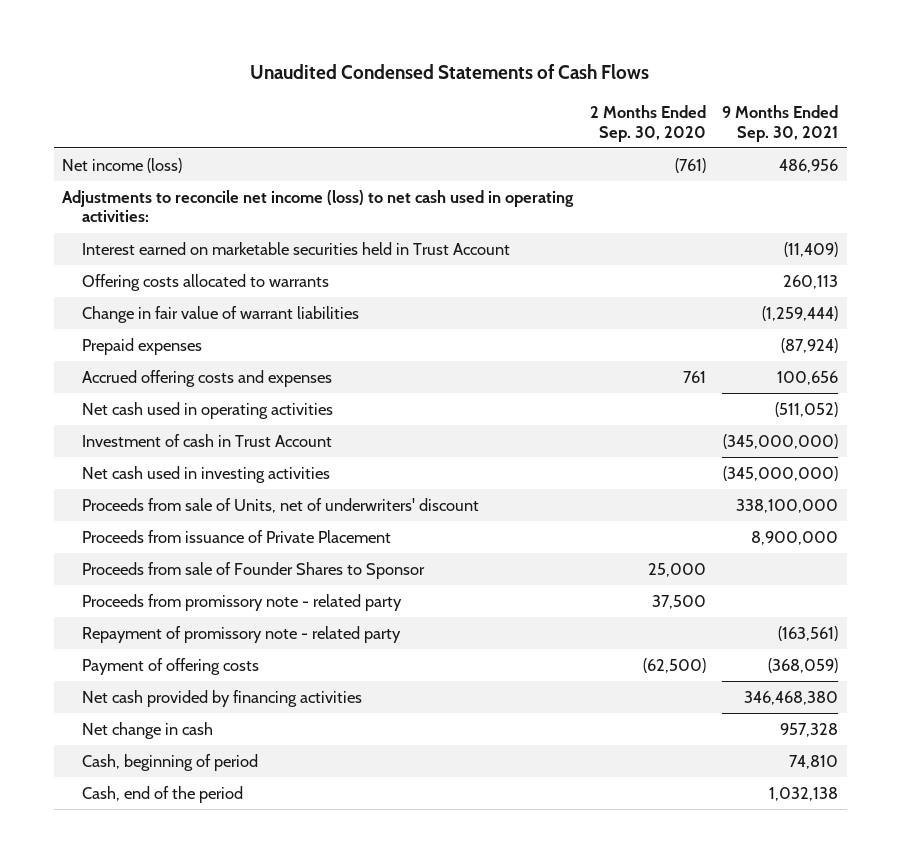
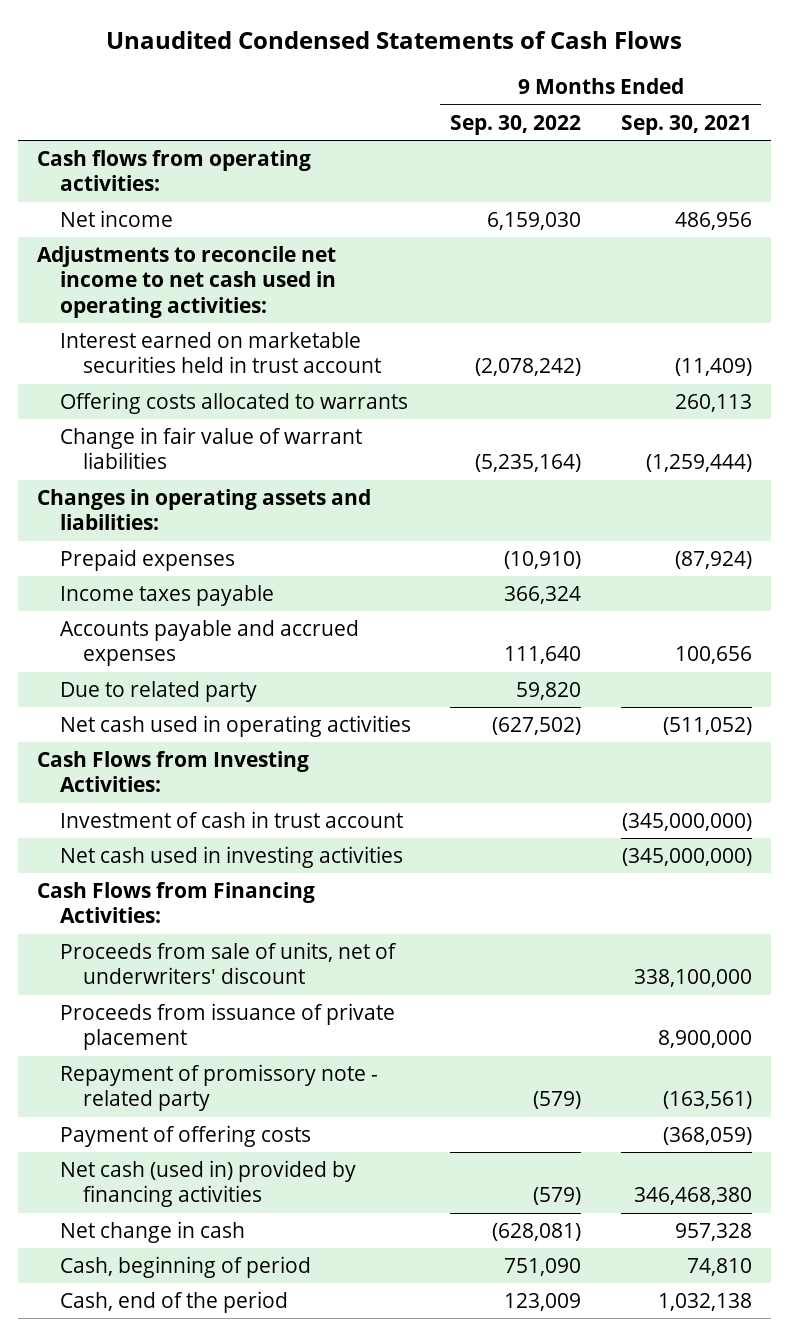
- | 2 Months Ended Sep. 30, 2020 | 9 Months Ended Sep. 30, 2021
+ | 9 Months Ended Sep. 30, 2022 | 9 Months Ended Sep. 30, 2021
- Net income (loss) | (761) | 486,956
- Adjustments to reconcile net income (loss) to net cash used in operating activities:
- Interest earned on marketable securities held in Trust Account | | (11,409)
+ Cash flows from operating activities:
+ Net income | 6,159,030 | 486,956
+ Adjustments to reconcile net income to net cash used in operating activities:
+ Interest earned on marketable securities held in trust account | (2,078,242) | (11,409)
+ Changes in operating assets and liabilities:
- Accrued offering costs and expenses | 761 | 100,656
+ Income taxes payable | 366,324 |
+ Accounts payable and accrued expenses | 111,640 | 100,656
+ Due to related party | 59,820 |
- Investment of cash in Trust Account | | (345,000,000)
+ Cash Flows from Investing Activities:
+ Investment of cash in trust account | | (345,000,000)
- Proceeds from sale of Units, net of underwriters' discount | | 338,100,000
- Proceeds from issuance of Private Placement | | 8,900,000
- Proceeds from sale of Founder Shares to Sponsor | 25,000 |
- Proceeds from promissory note - related party | 37,500 |
+ Cash Flows from Financing Activities:
+ Proceeds from sale of units, net of underwriters' discount | | 338,100,000
+ Proceeds from issuance of private placement | | 8,900,000
- Net cash provided by financing activities | | 346,468,380
+ Net cash (used in) provided by financing activities | (579) | 346,468,380

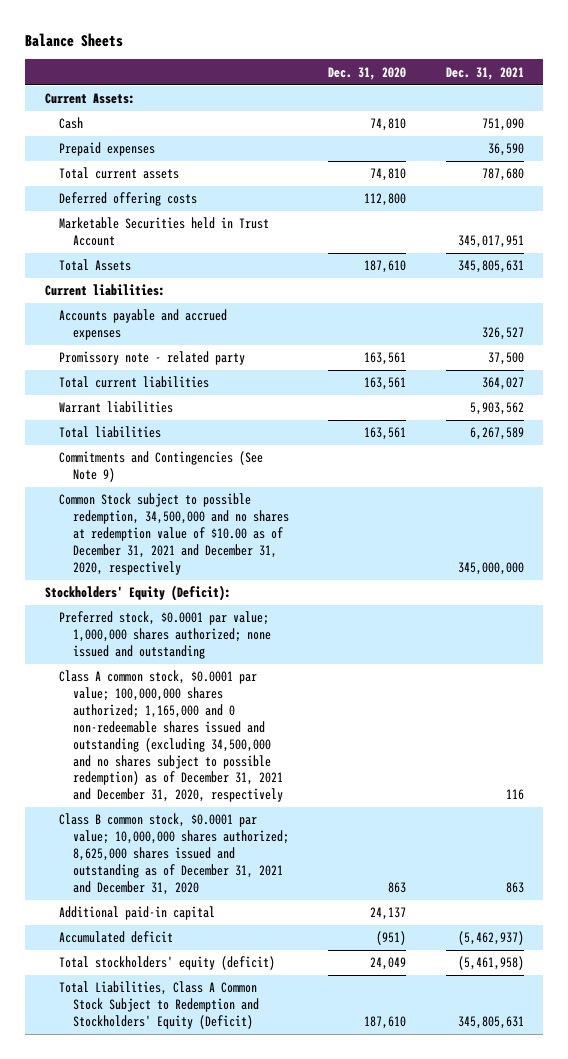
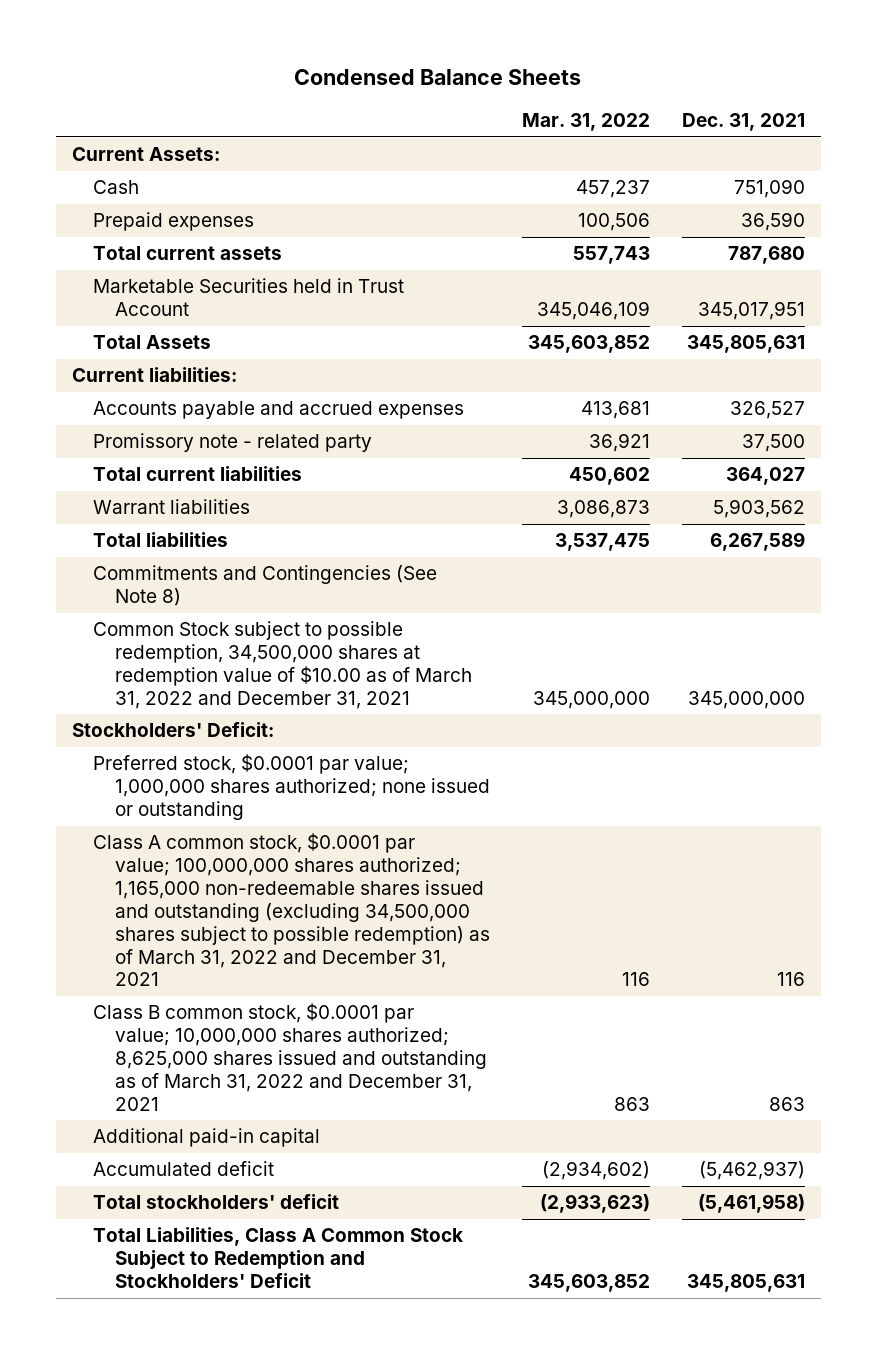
- Balance Sheets
+ Condensed Balance Sheets
- | Dec. 31, 2020 | Dec. 31, 2021
+ | Mar. 31, 2022 | Dec. 31, 2021
- Deferred offering costs | 112,800 |
- Commitments and Contingencies (See Note 9)
- Common Stock subject to possible redemption, 34,500,000 and no shares at redemption value of $10.00 as of December 31, 2021 and December 31, 2020, respectively | | 345,000,000
- Stockholders' Equity (Deficit):
- Preferred stock, $0.0001 par value; 1,000,000 shares authorized; none issued and outstanding
- Class A common stock, $0.0001 par value; 100,000,000 shares authorized; 1,165,000 and 0 non-redeemable shares issued and outstanding (excluding 34,500,000 and no shares subject to possible redemption) as of December 31, 2021 and December 31, 2020, respectively | | 116
- Class B common stock, $0.0001 par value; 10,000,000 shares authorized; 8,625,000 shares issued and outstanding as of December 31, 2021 and December 31, 2020 | 863 | 863
+ Commitments and Contingencies (See Note 8)
+ Common Stock subject to possible redemption, 34,500,000 shares at redemption value of $10.00 as of March 31, 2022 and December 31, 2021 | 345,000,000 | 345,000,000
+ Stockholders' Deficit:
+ Preferred stock, $0.0001 par value; 1,000,000 shares authorized; none issued or outstanding
+ Class A common stock, $0.0001 par value; 100,000,000 shares authorized; 1,165,000 non-redeemable shares issued and outstanding (excluding 34,500,000 shares subject to possible redemption) as of March 31, 2022 and December 31, 2021 | 116 | 116
+ Class B common stock, $0.0001 par value; 10,000,000 shares authorized; 8,625,000 shares issued and outstanding as of March 31, 2022 and December 31, 2021 | 863 | 863
- Total stockholders' equity (deficit) | 24,049 | (5,461,958)
- Total Liabilities, Class A Common Stock Subject to Redemption and Stockholders' Equity (Deficit) | 187,610 | 345,805,631
+ Total stockholders' deficit | (2,933,623) | (5,461,958)
+ Total Liabilities, Class A Common Stock Subject to Redemption and Stockholders' Deficit | 345,603,852 | 345,805,631

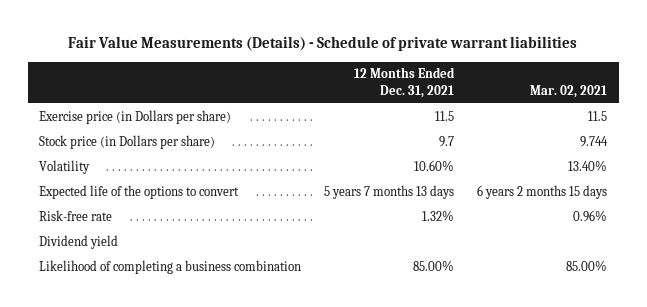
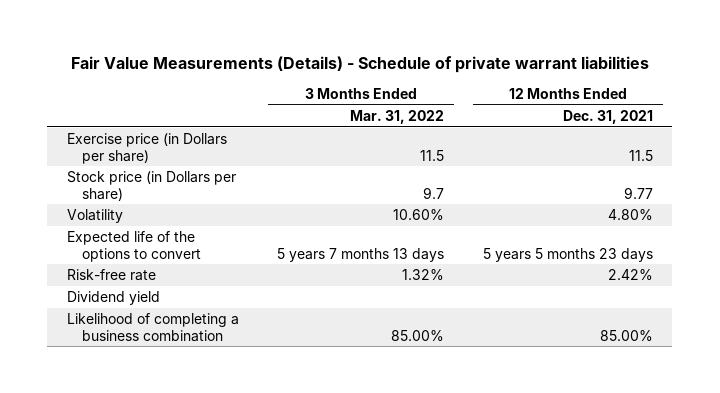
- | 12 Months Ended Dec. 31, 2021 | Mar. 02, 2021
+ | 3 Months Ended Mar. 31, 2022 | 12 Months Ended Dec. 31, 2021
- Stock price (in Dollars per share) | 9.7 | 9.744
- Volatility | 10.60% | 13.40%
- Expected life of the options to convert | 5 years 7 months 13 days | 6 years 2 months 15 days
- Risk-free rate | 1.32% | 0.96%
+ Stock price (in Dollars per share) | 9.7 | 9.77
+ Volatility | 10.60% | 4.80%
+ Expected life of the options to convert | 5 years 7 months 13 days | 5 years 5 months 23 days
+ Risk-free rate | 1.32% | 2.42%

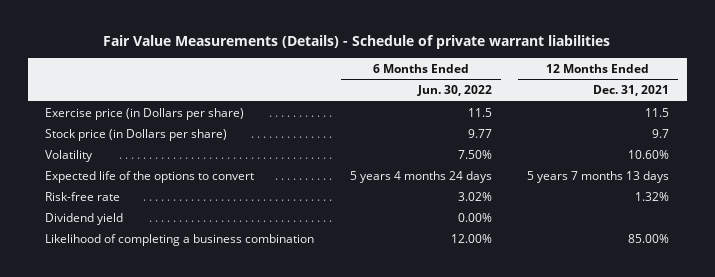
- | 3 Months Ended Mar. 31, 2022 | 12 Months Ended Dec. 31, 2021
+ | 6 Months Ended Jun. 30, 2022 | 12 Months Ended Dec. 31, 2021
- Stock price (in Dollars per share) | 9.7 | 9.77
- Volatility | 10.60% | 4.80%
- Expected life of the options to convert | 5 years 7 months 13 days | 5 years 5 months 23 days
- Risk-free rate | 1.32% | 2.42%
+ Stock price (in Dollars per share) | 9.77 | 9.7
+ Volatility | 7.50% | 10.60%
+ Expected life of the options to convert | 5 years 4 months 24 days | 5 years 7 months 13 days
+ Risk-free rate | 3.02% | 1.32%

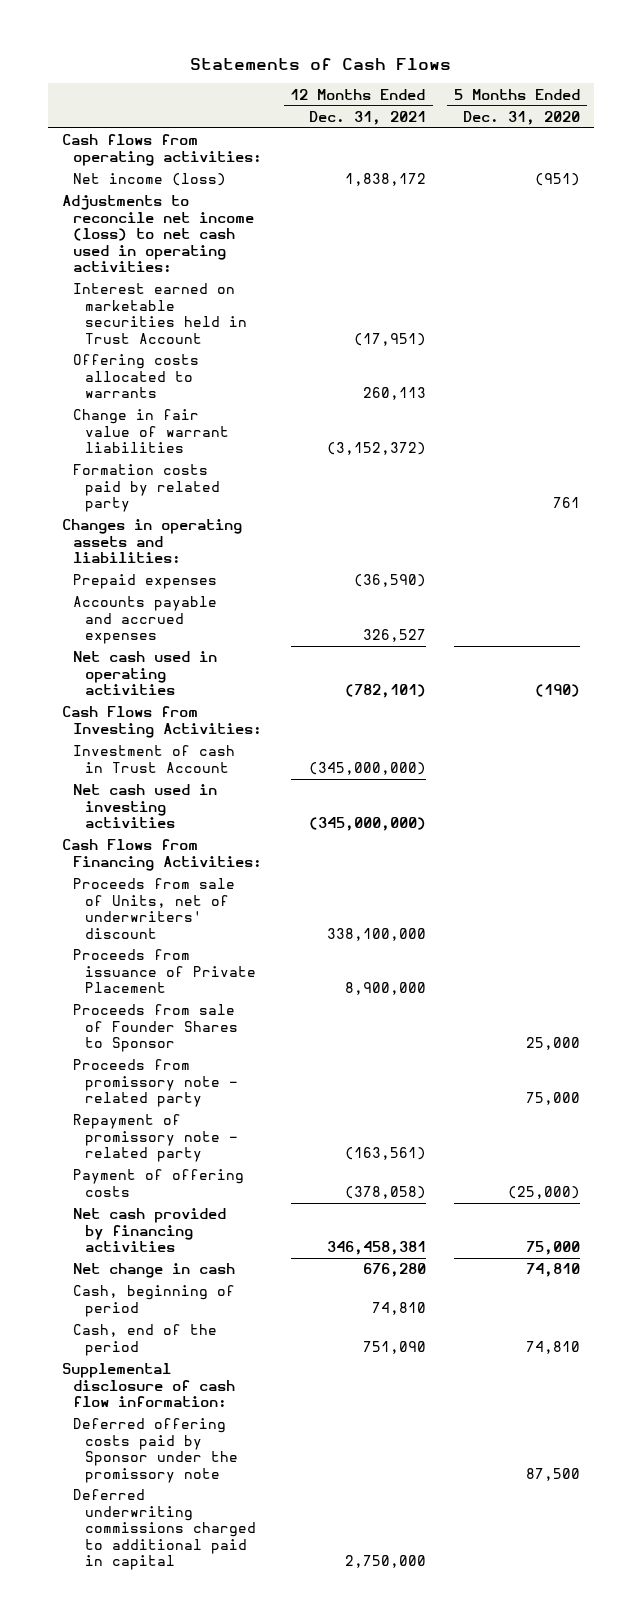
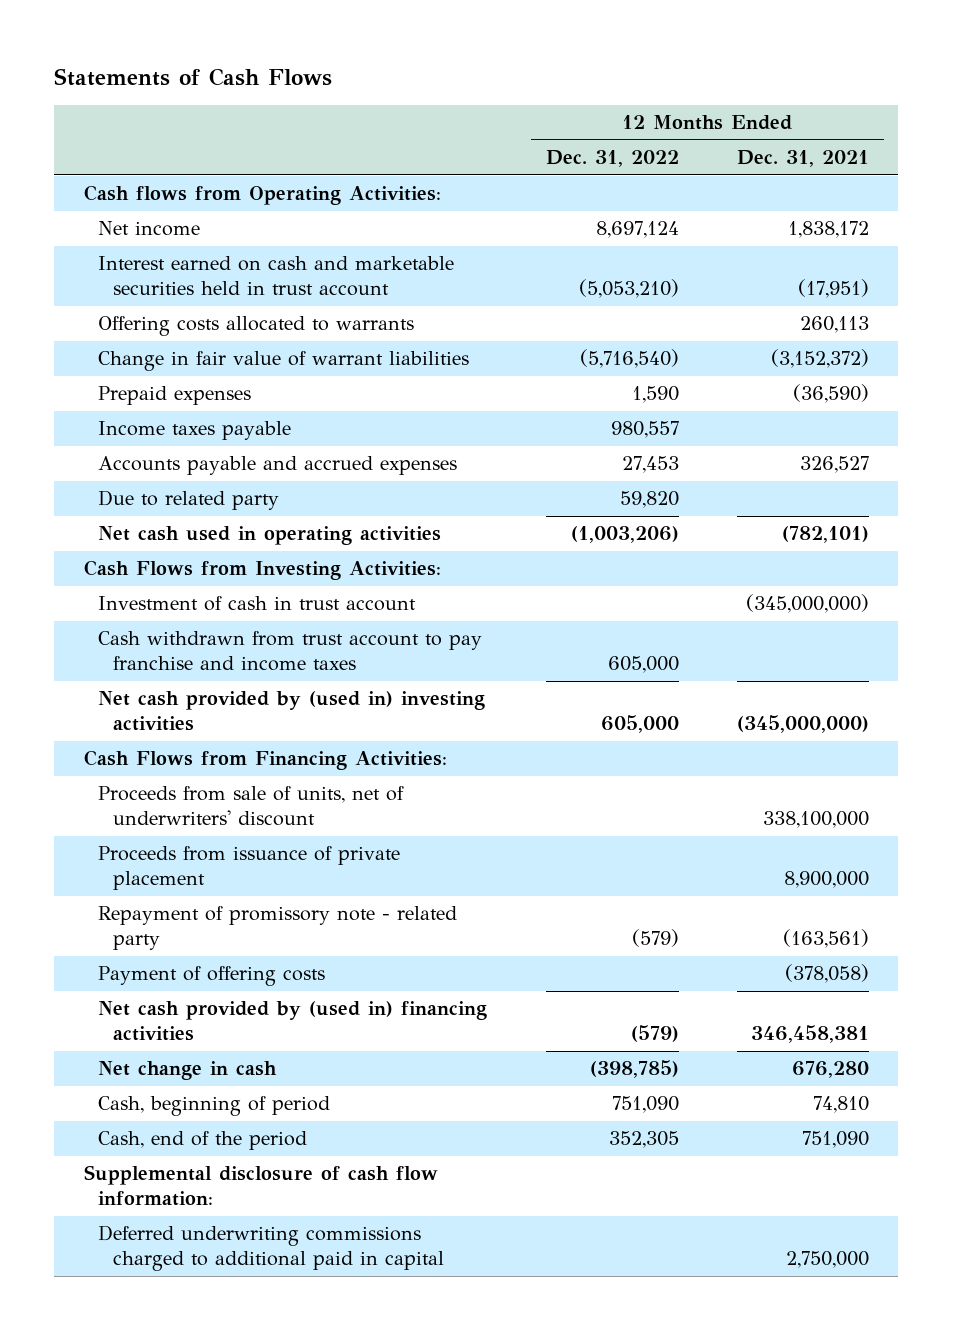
- | 12 Months Ended Dec. 31, 2021 | 5 Months Ended Dec. 31, 2020
+ | 12 Months Ended Dec. 31, 2022 | 12 Months Ended Dec. 31, 2021
- Cash flows from operating activities:
- Net income (loss) | 1,838,172 | (951)
- Adjustments to reconcile net income (loss) to net cash used in operating activities:
- Interest earned on marketable securities held in Trust Account | (17,951) |
+ Cash flows from Operating Activities:
+ Net income | 8,697,124 | 1,838,172
+ Interest earned on cash and marketable securities held in trust account | (5,053,210) | (17,951)
- Formation costs paid by related party | | 761
- Changes in operating assets and liabilities:
+ Income taxes payable | 980,557 |
+ Due to related party | 59,820 |
- Investment of cash in Trust Account | (345,000,000) |
- Net cash used in investing activities | (345,000,000) |
+ Investment of cash in trust account | | (345,000,000)
+ Cash withdrawn from trust account to pay franchise and income taxes | 605,000 |
+ Net cash provided by (used in) investing activities | 605,000 | (345,000,000)
- Proceeds from sale of Units, net of underwriters' discount | 338,100,000 |
- Proceeds from issuance of Private Placement | 8,900,000 |
- Proceeds from sale of Founder Shares to Sponsor | | 25,000
- Proceeds from promissory note - related party | | 75,000
+ Proceeds from sale of units, net of underwriters' discount | | 338,100,000
+ Proceeds from issuance of private placement | | 8,900,000
- Net cash provided by financing activities | 346,458,381 | 75,000
+ Net cash provided by (used in) financing activities | (579) | 346,458,381
- Deferred offering costs paid by Sponsor under the promissory note | | 87,500

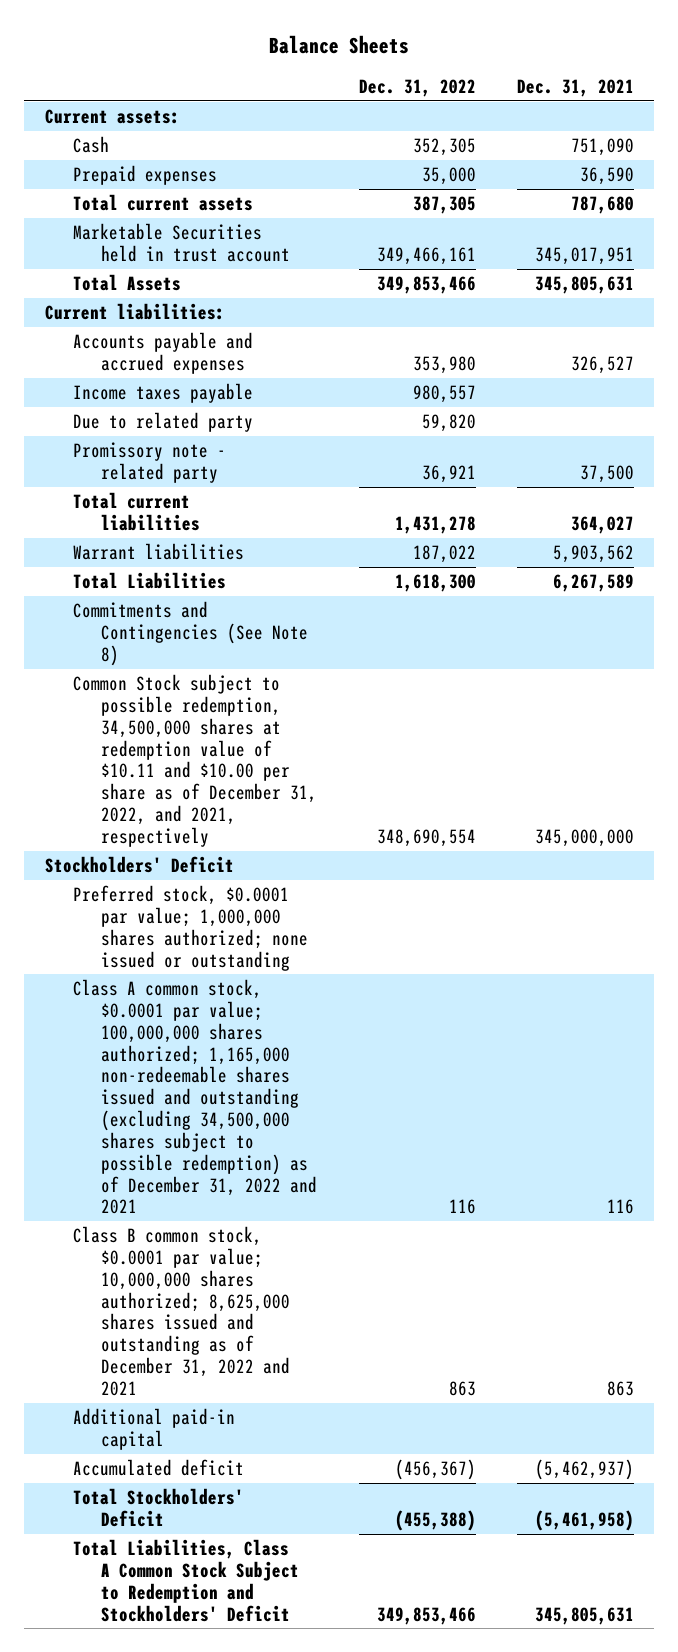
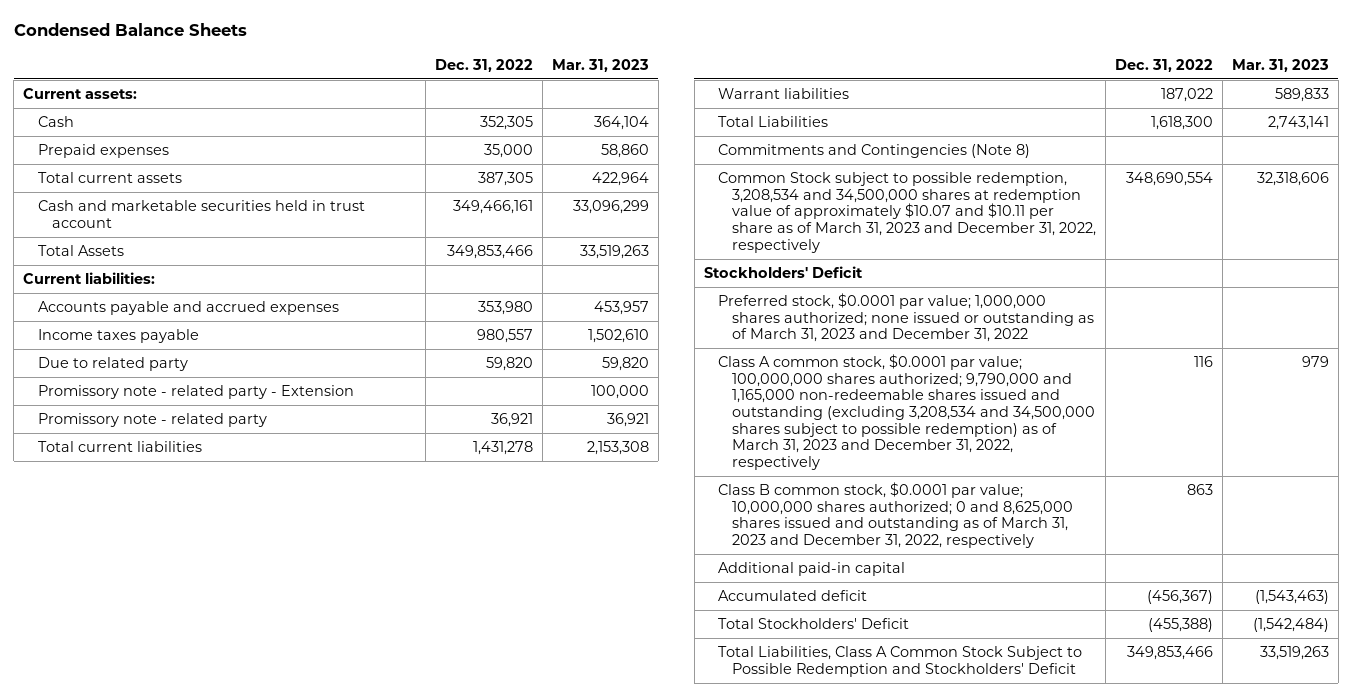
- Balance Sheets
+ Condensed Balance Sheets
- | Dec. 31, 2022 | Dec. 31, 2021
+ | Dec. 31, 2022 | Mar. 31, 2023
- Marketable Securities held in trust account | 349,466,161 | 345,017,951
+ Cash and marketable securities held in trust account | 349,466,161 | 33,096,299
+ Promissory note - related party - Extension | | 100,000
- Commitments and Contingencies (See Note 8)
- Common Stock subject to possible redemption, 34,500,000 shares at redemption value of $10.11 and $10.00 per share as of December 31, 2022, and 2021, respectively | 348,690,554 | 345,000,000
+ Commitments and Contingencies (Note 8)
+ Common Stock subject to possible redemption, 3,208,534 and 34,500,000 shares at redemption value of approximately $10.07 and $10.11 per share as of March 31, 2023 and December 31, 2022, respectively | 348,690,554 | 32,318,606
- Preferred stock, $0.0001 par value; 1,000,000 shares authorized; none issued or outstanding
- Class A common stock, $0.0001 par value; 100,000,000 shares authorized; 1,165,000 non-redeemable shares issued and outstanding (excluding 34,500,000 shares subject to possible redemption) as of December 31, 2022 and 2021 | 116 | 116
- Class B common stock, $0.0001 par value; 10,000,000 shares authorized; 8,625,000 shares issued and outstanding as of December 31, 2022 and 2021 | 863 | 863
+ Preferred stock, $0.0001 par value; 1,000,000 shares authorized; none issued or outstanding as of March 31, 2023 and December 31, 2022
+ Class A common stock, $0.0001 par value; 100,000,000 shares authorized; 9,790,000 and 1,165,000 non-redeemable shares issued and outstanding (excluding 3,208,534 and 34,500,000 shares subject to possible redemption) as of March 31, 2023 and December 31, 2022, respectively | 116 | 979
+ Class B common stock, $0.0001 par value; 10,000,000 shares authorized; 0 and 8,625,000 shares issued and outstanding as of March 31, 2023 and December 31, 2022, respectively | 863 |
- Total Liabilities, Class A Common Stock Subject to Redemption and Stockholders' Deficit | 349,853,466 | 345,805,631
+ Total Liabilities, Class A Common Stock Subject to Possible Redemption and Stockholders' Deficit | 349,853,466 | 33,519,263

